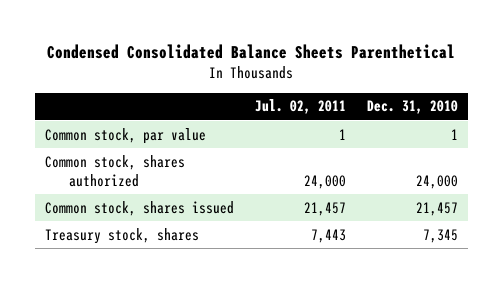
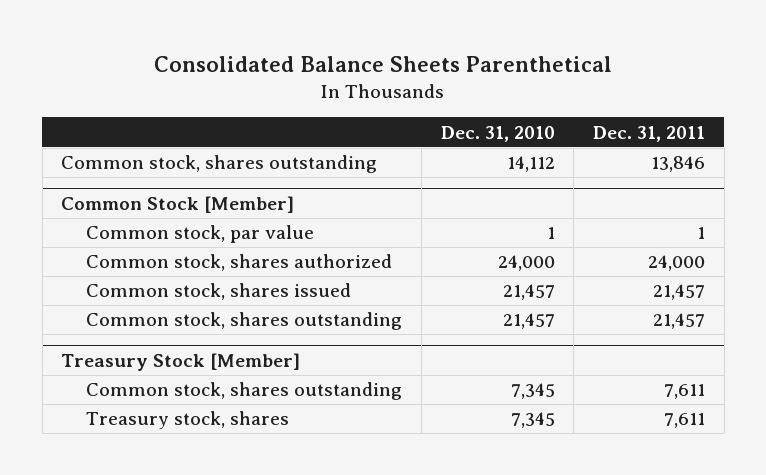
- Condensed Consolidated Balance Sheets Parenthetical
+ Consolidated Balance Sheets Parenthetical
- | Jul. 02, 2011 | Dec. 31, 2010
+ | Dec. 31, 2010 | Dec. 31, 2011
+ Common stock, shares outstanding | 14,112 | 13,846
+ Common Stock [Member]
+ Common stock, shares outstanding | 21,457 | 21,457
+ Treasury Stock [Member]
+ Common stock, shares outstanding | 7,345 | 7,611

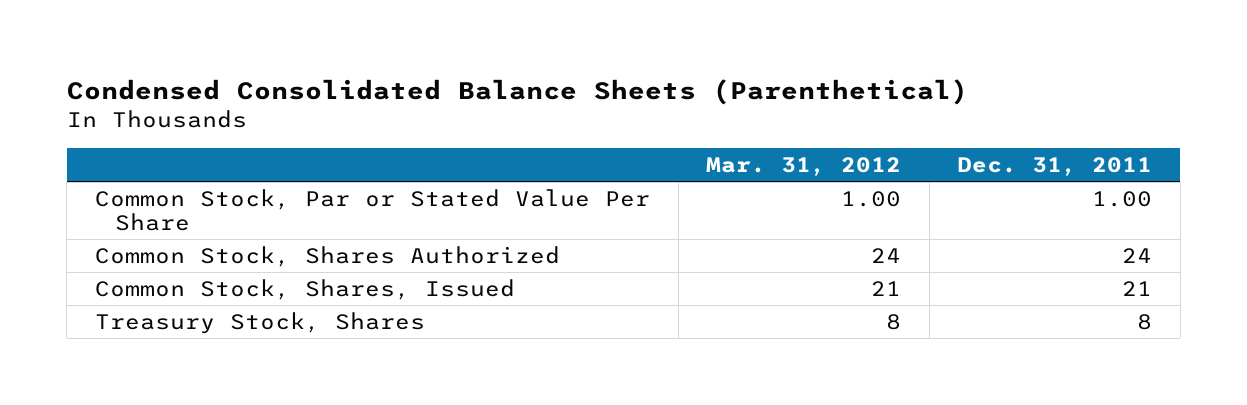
- Consolidated Balance Sheets Parenthetical
+ Condensed Consolidated Balance Sheets (Parenthetical)
- | Dec. 31, 2010 | Dec. 31, 2011
+ | Mar. 31, 2012 | Dec. 31, 2011
- Common stock, shares outstanding | 14,112 | 13,846
- Common Stock [Member]
- Common stock, par value | 1 | 1
- Common stock, shares authorized | 24,000 | 24,000
- Common stock, shares issued | 21,457 | 21,457
- Common stock, shares outstanding | 21,457 | 21,457
- Treasury Stock [Member]
- Common stock, shares outstanding | 7,345 | 7,611
- Treasury stock, shares | 7,345 | 7,611
+ Common Stock, Par or Stated Value Per Share | 1.00 | 1.00
+ Common Stock, Shares Authorized | 24 | 24
+ Common Stock, Shares, Issued | 21 | 21
+ Treasury Stock, Shares | 8 | 8

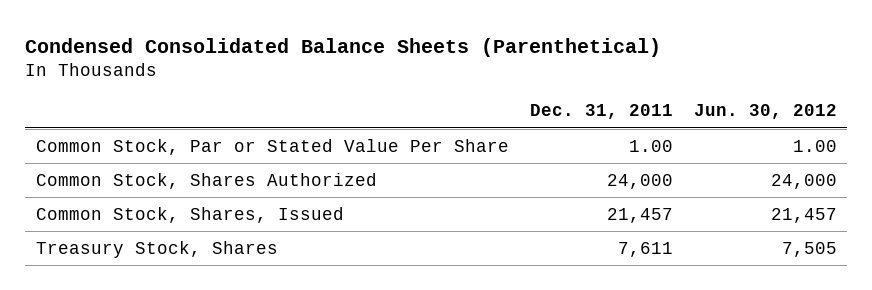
- | Mar. 31, 2012 | Dec. 31, 2011
+ | Dec. 31, 2011 | Jun. 30, 2012
- Common Stock, Shares Authorized | 24 | 24
- Common Stock, Shares, Issued | 21 | 21
- Treasury Stock, Shares | 8 | 8
+ Common Stock, Shares Authorized | 24,000 | 24,000
+ Common Stock, Shares, Issued | 21,457 | 21,457
+ Treasury Stock, Shares | 7,611 | 7,505

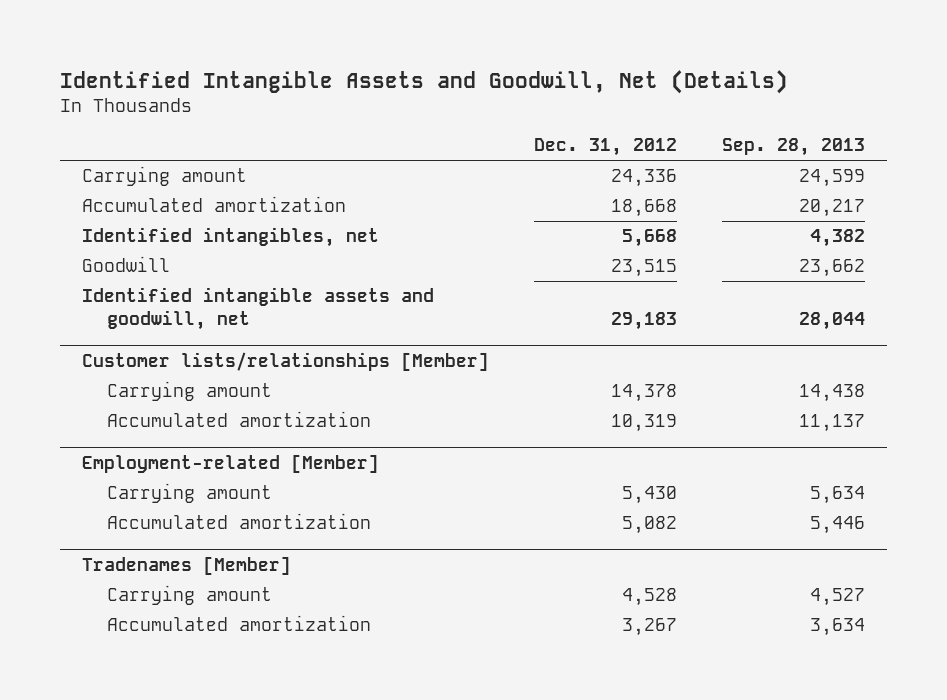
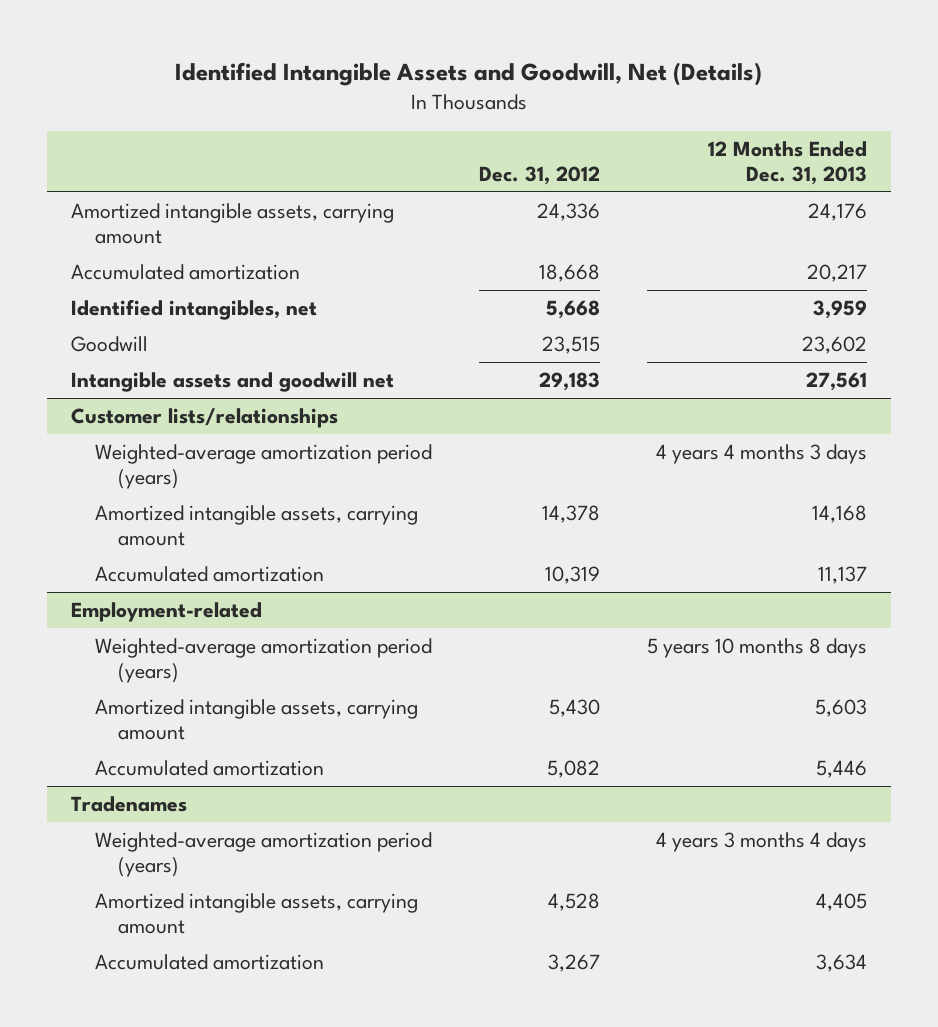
- | Dec. 31, 2012 | Sep. 28, 2013
+ | Dec. 31, 2012 | 12 Months Ended Dec. 31, 2013
- Carrying amount | 24,336 | 24,599
+ Amortized intangible assets, carrying amount | 24,336 | 24,176
- Identified intangible assets and goodwill, net | 29,183 | 28,044
- Customer lists/relationships [Member]
- Carrying amount | 14,378 | 14,438
+ Intangible assets and goodwill net | 29,183 | 27,561
+ Customer lists/relationships
+ Weighted-average amortization period (years) | | 4 years 4 months 3 days
+ Amortized intangible assets, carrying amount | 14,378 | 14,168
- Employment-related [Member]
- Carrying amount | 5,430 | 5,634
+ Employment-related
+ Weighted-average amortization period (years) | | 5 years 10 months 8 days
+ Amortized intangible assets, carrying amount | 5,430 | 5,603
- Tradenames [Member]
- Carrying amount | 4,528 | 4,527
+ Tradenames
+ Weighted-average amortization period (years) | | 4 years 3 months 4 days
+ Amortized intangible assets, carrying amount | 4,528 | 4,405

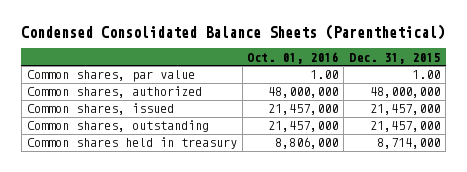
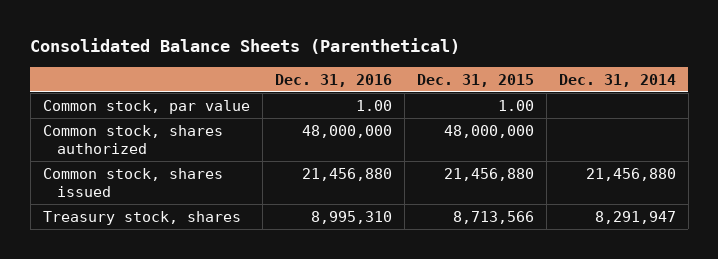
- Condensed Consolidated Balance Sheets (Parenthetical)
+ Consolidated Balance Sheets (Parenthetical)
- | Oct. 01, 2016 | Dec. 31, 2015
+ | Dec. 31, 2016 | Dec. 31, 2015 | Dec. 31, 2014
- Common shares, par value | 1.00 | 1.00
- Common shares, authorized | 48,000,000 | 48,000,000
- Common shares, issued | 21,457,000 | 21,457,000
- Common shares, outstanding | 21,457,000 | 21,457,000
- Common shares held in treasury | 8,806,000 | 8,714,000
+ Common stock, par value | 1.00 | 1.00 |
+ Common stock, shares authorized | 48,000,000 | 48,000,000 |
+ Common stock, shares issued | 21,456,880 | 21,456,880 | 21,456,880
+ Treasury stock, shares | 8,995,310 | 8,713,566 | 8,291,947

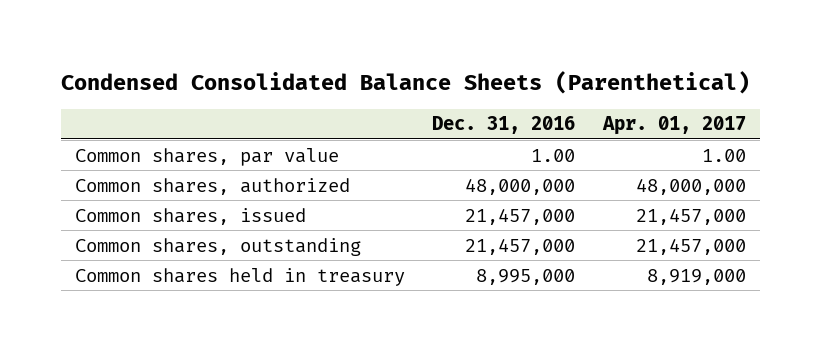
- Consolidated Balance Sheets (Parenthetical)
+ Condensed Consolidated Balance Sheets (Parenthetical)
- | Dec. 31, 2016 | Dec. 31, 2015 | Dec. 31, 2014
+ | Dec. 31, 2016 | Apr. 01, 2017
- Common stock, par value | 1.00 | 1.00 |
- Common stock, shares authorized | 48,000,000 | 48,000,000 |
- Common stock, shares issued | 21,456,880 | 21,456,880 | 21,456,880
- Treasury stock, shares | 8,995,310 | 8,713,566 | 8,291,947
+ Common shares, par value | 1.00 | 1.00
+ Common shares, authorized | 48,000,000 | 48,000,000
+ Common shares, issued | 21,457,000 | 21,457,000
+ Common shares, outstanding | 21,457,000 | 21,457,000
+ Common shares held in treasury | 8,995,000 | 8,919,000

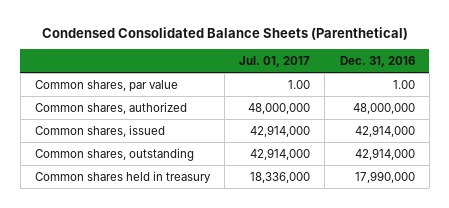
- | Dec. 31, 2016 | Apr. 01, 2017
+ | Jul. 01, 2017 | Dec. 31, 2016
- Common shares, issued | 21,457,000 | 21,457,000
- Common shares, outstanding | 21,457,000 | 21,457,000
- Common shares held in treasury | 8,995,000 | 8,919,000
+ Common shares, issued | 42,914,000 | 42,914,000
+ Common shares, outstanding | 42,914,000 | 42,914,000
+ Common shares held in treasury | 18,336,000 | 17,990,000

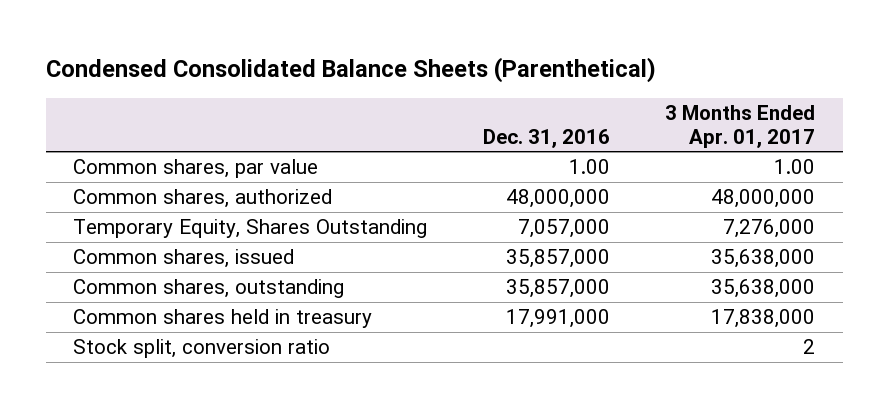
- | Jul. 01, 2017 | Dec. 31, 2016
+ | Dec. 31, 2016 | 3 Months Ended Apr. 01, 2017
- Common shares, issued | 42,914,000 | 42,914,000
- Common shares, outstanding | 42,914,000 | 42,914,000
- Common shares held in treasury | 18,336,000 | 17,990,000
+ Temporary Equity, Shares Outstanding | 7,057,000 | 7,276,000
+ Common shares, issued | 35,857,000 | 35,638,000
+ Common shares, outstanding | 35,857,000 | 35,638,000
+ Common shares held in treasury | 17,991,000 | 17,838,000
+ Stock split, conversion ratio | | 2

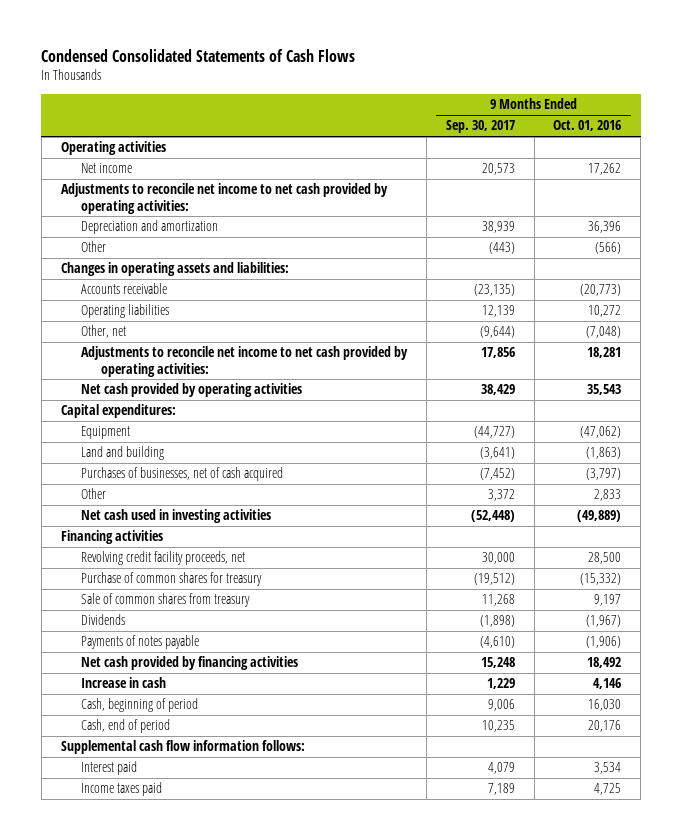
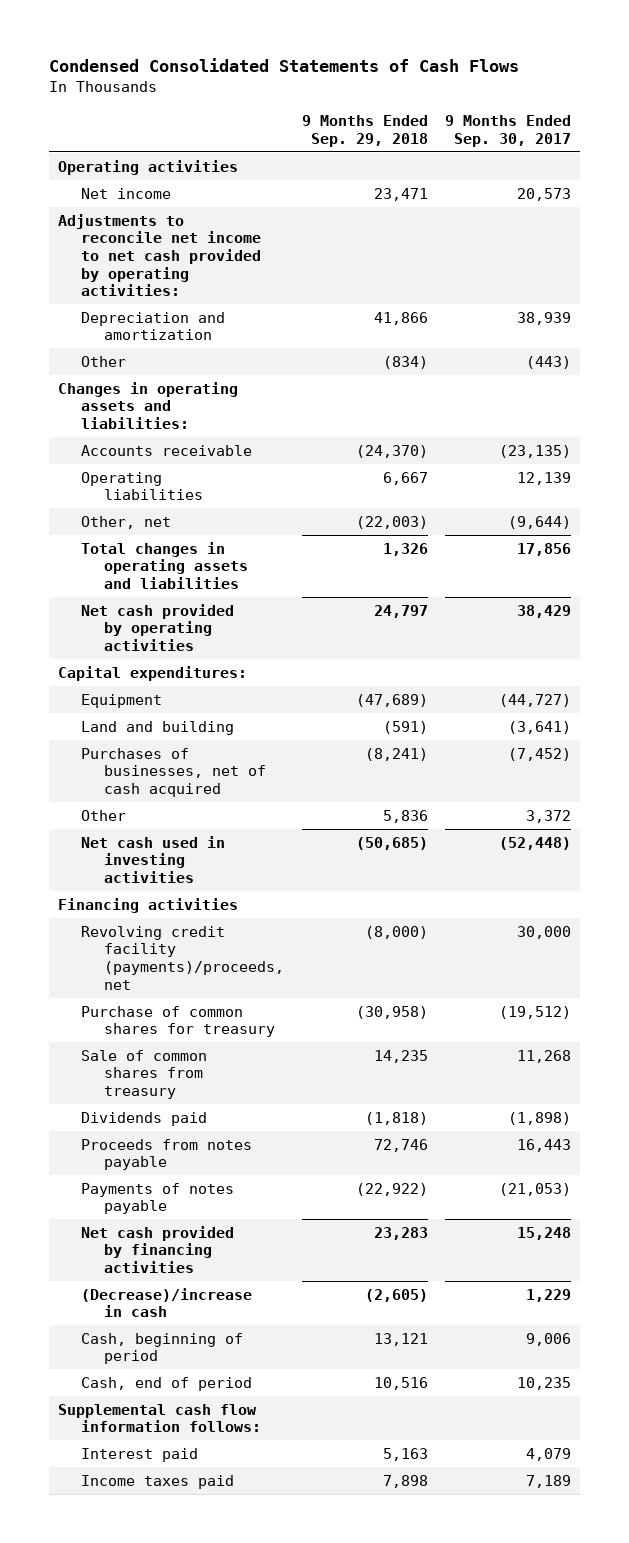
- | 9 Months Ended Sep. 30, 2017 | 9 Months Ended Oct. 01, 2016
+ | 9 Months Ended Sep. 29, 2018 | 9 Months Ended Sep. 30, 2017
- Adjustments to reconcile net income to net cash provided by operating activities: | 17,856 | 18,281
+ Total changes in operating assets and liabilities | 1,326 | 17,856
- Revolving credit facility proceeds, net | 30,000 | 28,500
+ Revolving credit facility (payments)/proceeds, net | (8,000) | 30,000
- Dividends | (1,898) | (1,967)
- Payments of notes payable | (4,610) | (1,906)
+ Dividends paid | (1,818) | (1,898)
+ Proceeds from notes payable | 72,746 | 16,443
+ Payments of notes payable | (22,922) | (21,053)
- Increase in cash | 1,229 | 4,146
+ (Decrease)/increase in cash | (2,605) | 1,229

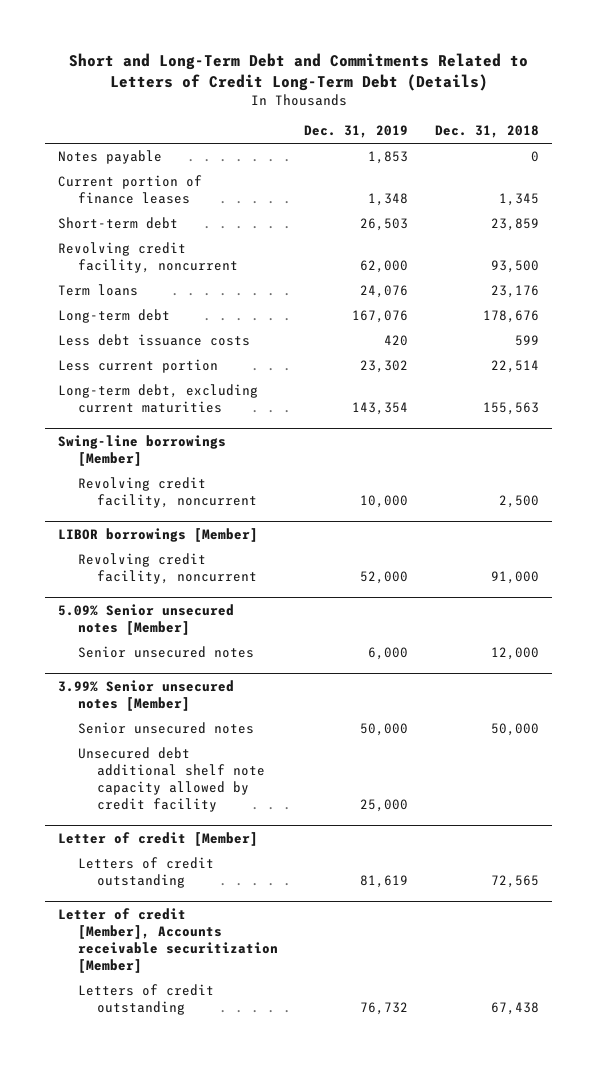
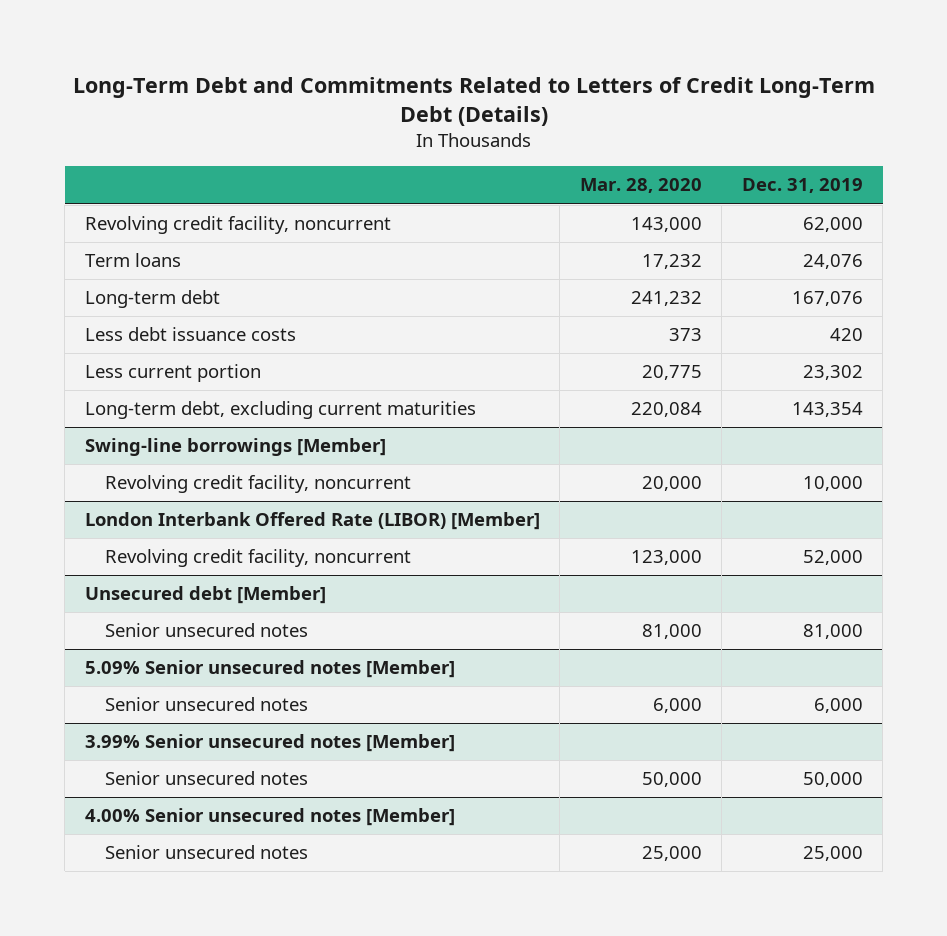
- Short and Long-Term Debt and Commitments Related to Letters of Credit Long-Term Debt (Details)
+ Long-Term Debt and Commitments Related to Letters of Credit Long-Term Debt (Details)
- | Dec. 31, 2019 | Dec. 31, 2018
+ | Mar. 28, 2020 | Dec. 31, 2019
- Notes payable | 1,853 | 0
- Current portion of finance leases | 1,348 | 1,345
- Short-term debt | 26,503 | 23,859
- LIBOR borrowings [Member]
+ London Interbank Offered Rate (LIBOR) [Member]
+ Unsecured debt [Member]
+ Senior unsecured notes | 81,000 | 81,000
@ 3.99% Senior unsecured notes [Member]
- Unsecured debt additional shelf note capacity allowed by credit facility | 25,000 |
- Letter of credit [Member]
- Letters of credit outstanding | 81,619 | 72,565
- Letter of credit [Member], Accounts receivable securitization [Member]
- Letters of credit outstanding | 76,732 | 67,438
+ 4.00% Senior unsecured notes [Member]
+ Senior unsecured notes | 25,000 | 25,000

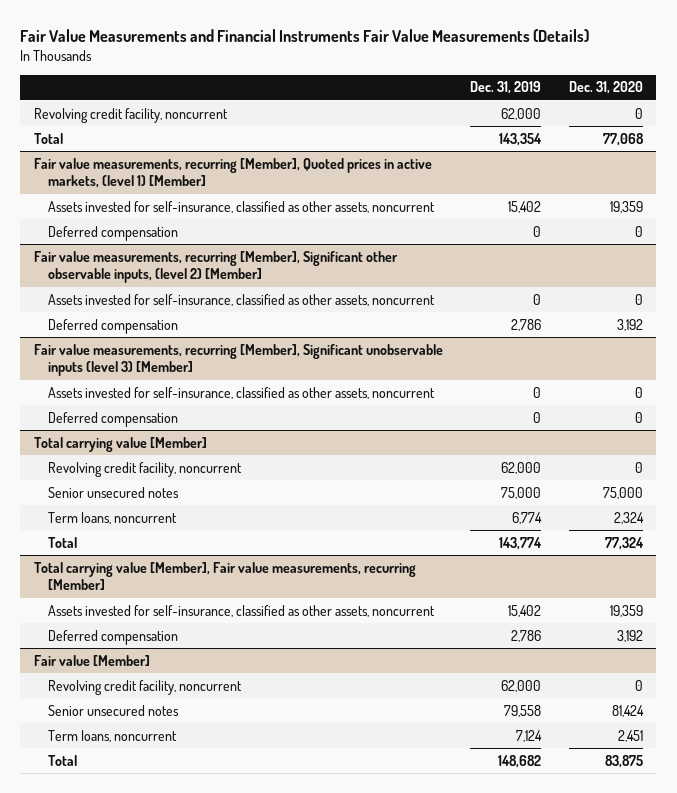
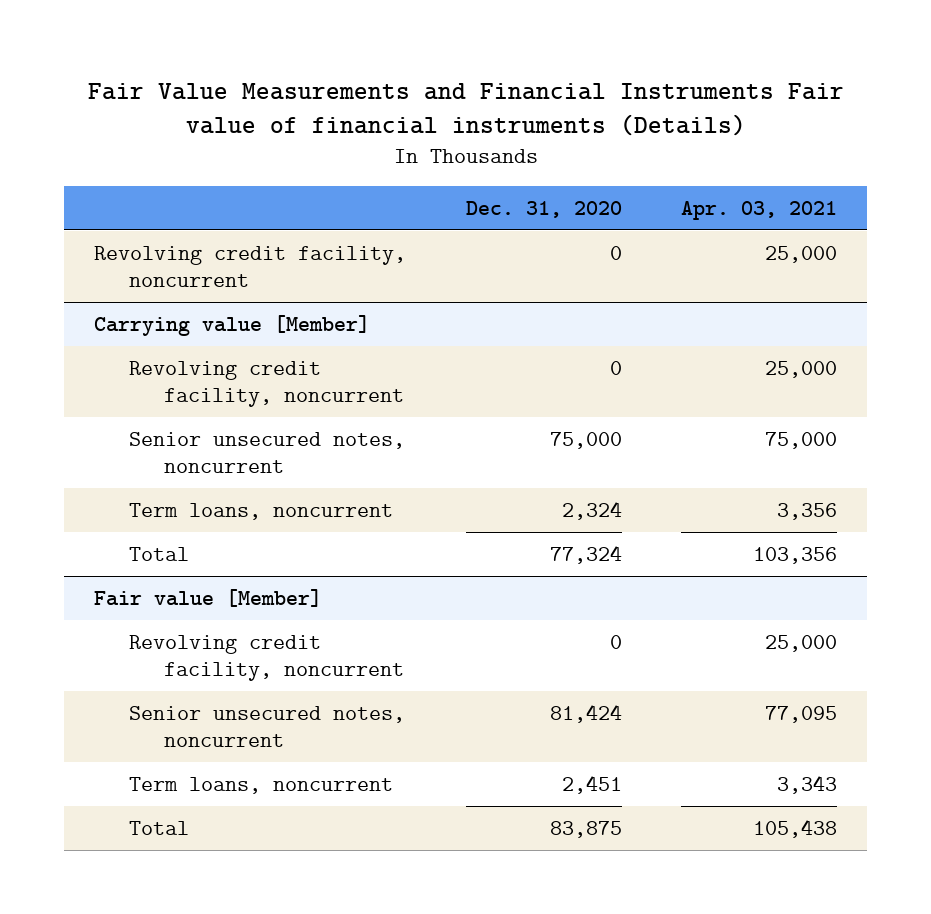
- Fair Value Measurements and Financial Instruments Fair Value Measurements (Details)
+ Fair Value Measurements and Financial Instruments Fair value of financial instruments (Details)
- | Dec. 31, 2019 | Dec. 31, 2020
+ | Dec. 31, 2020 | Apr. 03, 2021
- Total | 143,354 | 77,068
- Fair value measurements, recurring [Member], Quoted prices in active markets, (level 1) [Member]
- Assets invested for self-insurance, classified as other assets, noncurrent | 15,402 | 19,359
- Deferred compensation | 0 | 0
- Fair value measurements, recurring [Member], Significant other observable inputs, (level 2) [Member]
- Assets invested for self-insurance, classified as other assets, noncurrent | 0 | 0
- Deferred compensation | 2,786 | 3,192
- Fair value measurements, recurring [Member], Significant unobservable inputs (level 3) [Member]
- Assets invested for self-insurance, classified as other assets, noncurrent | 0 | 0
- Deferred compensation | 0 | 0
- Total carrying value [Member]
+ Carrying value [Member]
- Senior unsecured notes | 75,000 | 75,000
+ Senior unsecured notes, noncurrent | 75,000 | 75,000
- Total carrying value [Member], Fair value measurements, recurring [Member]
- Assets invested for self-insurance, classified as other assets, noncurrent | 15,402 | 19,359
- Deferred compensation | 2,786 | 3,192
@ Fair value [Member]
- Senior unsecured notes | 79,558 | 81,424
+ Senior unsecured notes, noncurrent | 81,424 | 77,095

